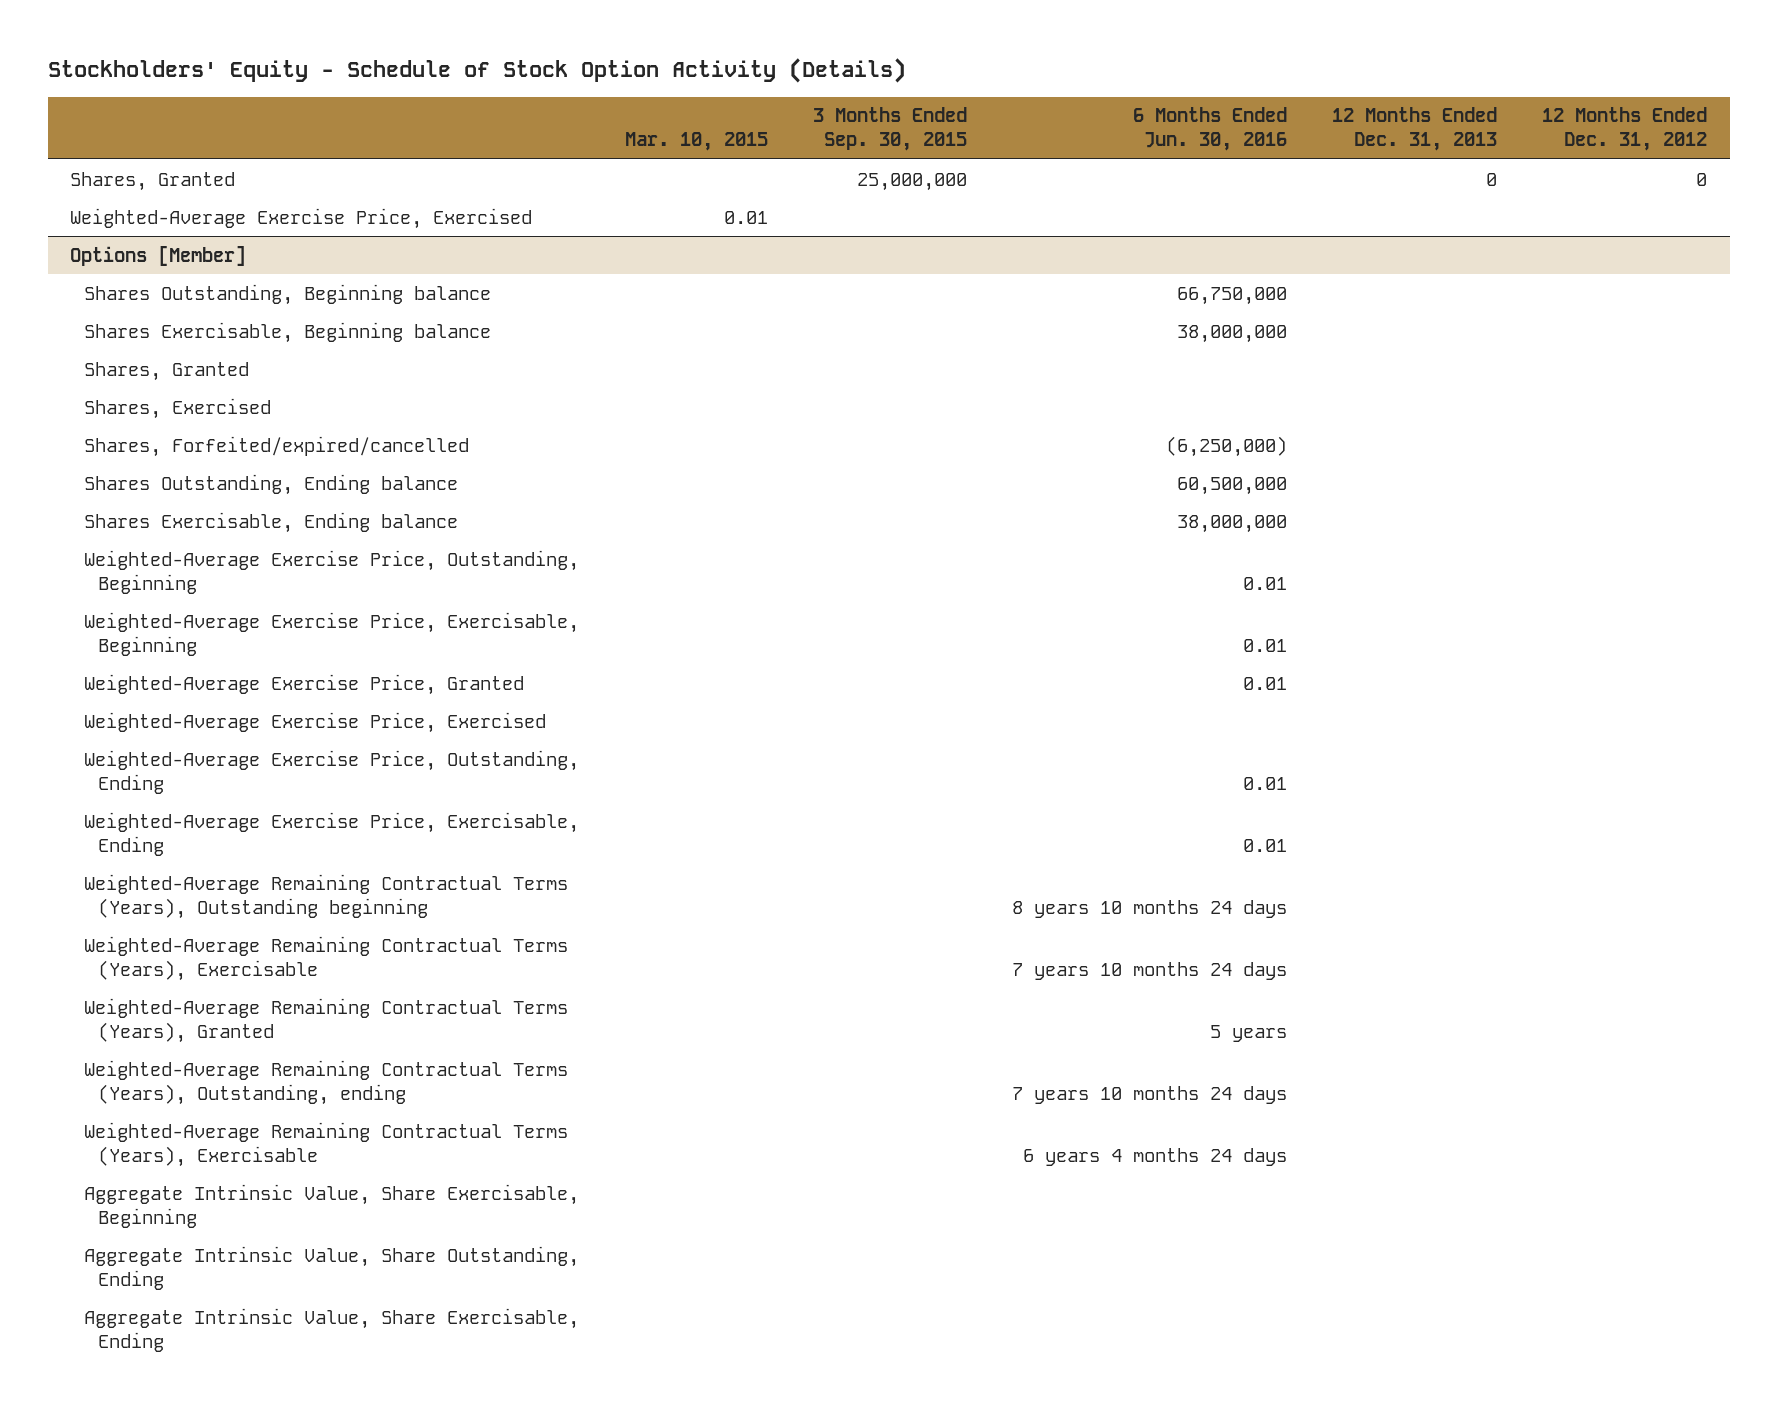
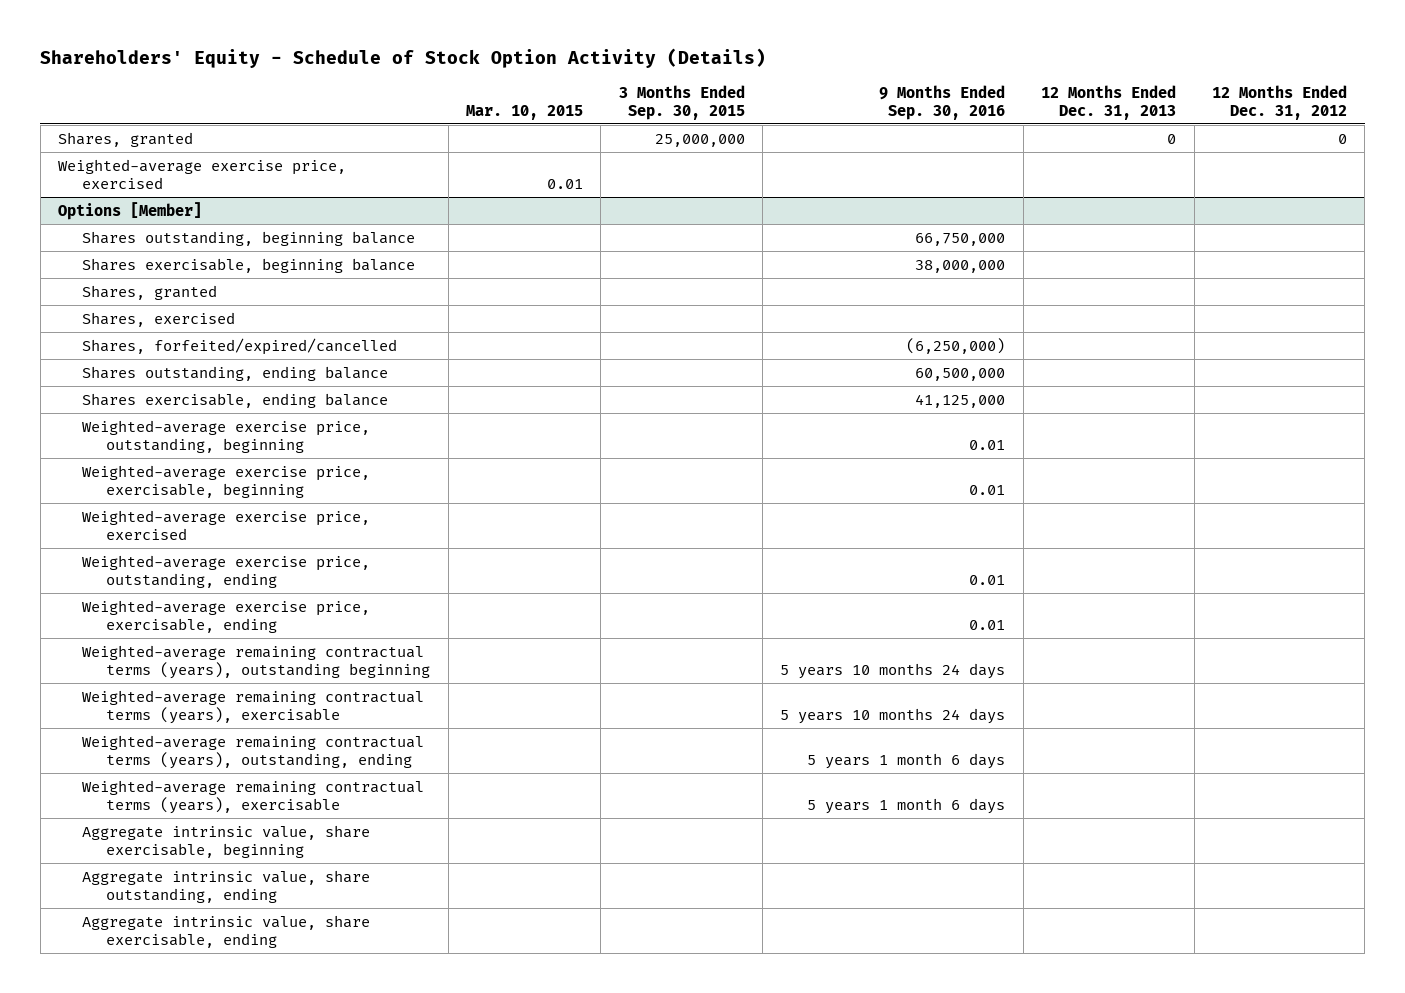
- Stockholders' Equity - Schedule of Stock Option Activity (Details)
+ Shareholders' Equity - Schedule of Stock Option Activity (Details)
- | Mar. 10, 2015 | 3 Months Ended Sep. 30, 2015 | 6 Months Ended Jun. 30, 2016 | 12 Months Ended Dec. 31, 2013 | 12 Months Ended Dec. 31, 2012
+ | Mar. 10, 2015 | 3 Months Ended Sep. 30, 2015 | 9 Months Ended Sep. 30, 2016 | 12 Months Ended Dec. 31, 2013 | 12 Months Ended Dec. 31, 2012
- Shares, Granted | | 25,000,000 | | 0 | 0
- Weighted-Average Exercise Price, Exercised | 0.01 | | | |
+ Shares, granted | | 25,000,000 | | 0 | 0
+ Weighted-average exercise price, exercised | 0.01 | | | |
@ Options [Member]
- Shares Outstanding, Beginning balance | | | 66,750,000 | |
- Shares Exercisable, Beginning balance | | | 38,000,000 | |
- Shares, Granted
- Shares, Exercised
- Shares, Forfeited/expired/cancelled | | | (6,250,000) | |
- Shares Outstanding, Ending balance | | | 60,500,000 | |
- Shares Exercisable, Ending balance | | | 38,000,000 | |
- Weighted-Average Exercise Price, Outstanding, Beginning | | | 0.01 | |
- Weighted-Average Exercise Price, Exercisable, Beginning | | | 0.01 | |
- Weighted-Average Exercise Price, Granted | | | 0.01 | |
- Weighted-Average Exercise Price, Exercised
- Weighted-Average Exercise Price, Outstanding, Ending | | | 0.01 | |
- Weighted-Average Exercise Price, Exercisable, Ending | | | 0.01 | |
- Weighted-Average Remaining Contractual Terms (Years), Outstanding beginning | | | 8 years 10 months 24 days | |
- Weighted-Average Remaining Contractual Terms (Years), Exercisable | | | 7 years 10 months 24 days | |
- Weighted-Average Remaining Contractual Terms (Years), Granted | | | 5 years | |
- Weighted-Average Remaining Contractual Terms (Years), Outstanding, ending | | | 7 years 10 months 24 days | |
- Weighted-Average Remaining Contractual Terms (Years), Exercisable | | | 6 years 4 months 24 days | |
- Aggregate Intrinsic Value, Share Exercisable, Beginning
- Aggregate Intrinsic Value, Share Outstanding, Ending
- Aggregate Intrinsic Value, Share Exercisable, Ending
+ Shares outstanding, beginning balance | | | 66,750,000 | |
+ Shares exercisable, beginning balance | | | 38,000,000 | |
+ Shares, granted
+ Shares, exercised
+ Shares, forfeited/expired/cancelled | | | (6,250,000) | |
+ Shares outstanding, ending balance | | | 60,500,000 | |
+ Shares exercisable, ending balance | | | 41,125,000 | |
+ Weighted-average exercise price, outstanding, beginning | | | 0.01 | |
+ Weighted-average exercise price, exercisable, beginning | | | 0.01 | |
+ Weighted-average exercise price, exercised
+ Weighted-average exercise price, outstanding, ending | | | 0.01 | |
+ Weighted-average exercise price, exercisable, ending | | | 0.01 | |
+ Weighted-average remaining contractual terms (years), outstanding beginning | | | 5 years 10 months 24 days | |
+ Weighted-average remaining contractual terms (years), exercisable | | | 5 years 10 months 24 days | |
+ Weighted-average remaining contractual terms (years), outstanding, ending | | | 5 years 1 month 6 days | |
+ Weighted-average remaining contractual terms (years), exercisable | | | 5 years 1 month 6 days | |
+ Aggregate intrinsic value, share exercisable, beginning
+ Aggregate intrinsic value, share outstanding, ending
+ Aggregate intrinsic value, share exercisable, ending

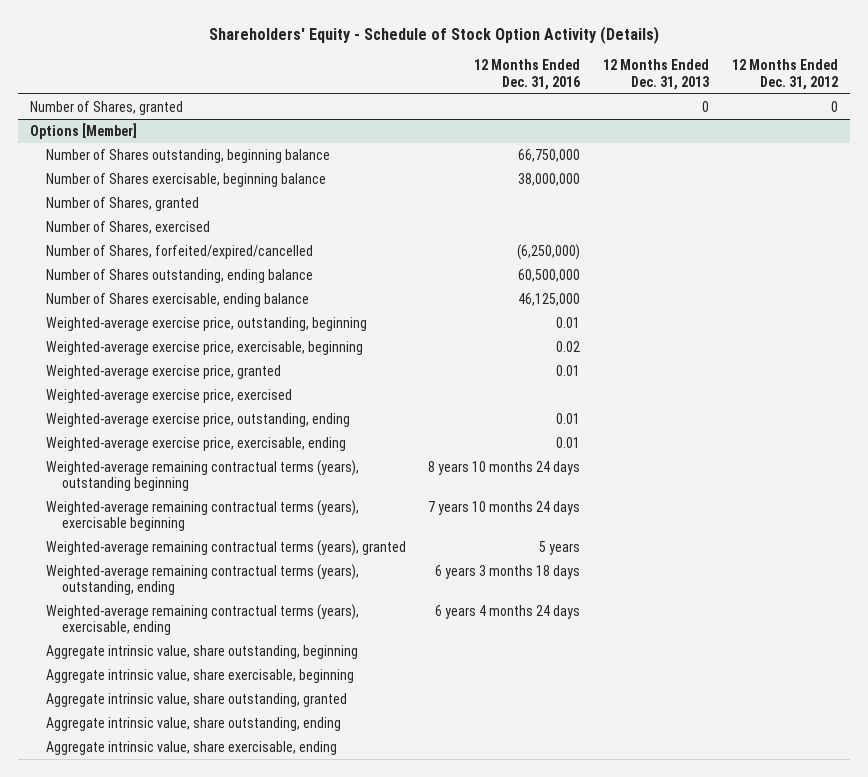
- | Mar. 10, 2015 | 3 Months Ended Sep. 30, 2015 | 9 Months Ended Sep. 30, 2016 | 12 Months Ended Dec. 31, 2013 | 12 Months Ended Dec. 31, 2012
+ | 12 Months Ended Dec. 31, 2016 | 12 Months Ended Dec. 31, 2013 | 12 Months Ended Dec. 31, 2012
- Shares, granted | | 25,000,000 | | 0 | 0
- Weighted-average exercise price, exercised | 0.01 | | | |
+ Number of Shares, granted | | 0 | 0
@ Options [Member]
- Shares outstanding, beginning balance | | | 66,750,000 | |
- Shares exercisable, beginning balance | | | 38,000,000 | |
- Shares, granted
- Shares, exercised
- Shares, forfeited/expired/cancelled | | | (6,250,000) | |
- Shares outstanding, ending balance | | | 60,500,000 | |
- Shares exercisable, ending balance | | | 41,125,000 | |
+ Number of Shares outstanding, beginning balance | 66,750,000 | |
+ Number of Shares exercisable, beginning balance | 38,000,000 | |
+ Number of Shares, granted
+ Number of Shares, exercised
+ Number of Shares, forfeited/expired/cancelled | (6,250,000) | |
+ Number of Shares outstanding, ending balance | 60,500,000 | |
+ Number of Shares exercisable, ending balance | 46,125,000 | |
+ Weighted-average exercise price, granted | 0.01 | |
- Weighted-average remaining contractual terms (years), exercisable | | | 5 years 10 months 24 days | |
+ Weighted-average remaining contractual terms (years), exercisable beginning | 7 years 10 months 24 days | |
+ Weighted-average remaining contractual terms (years), granted | 5 years | |
- Weighted-average remaining contractual terms (years), exercisable | | | 5 years 1 month 6 days | |
+ Weighted-average remaining contractual terms (years), exercisable, ending | 6 years 4 months 24 days | |
+ Aggregate intrinsic value, share outstanding, beginning
+ Aggregate intrinsic value, share outstanding, granted

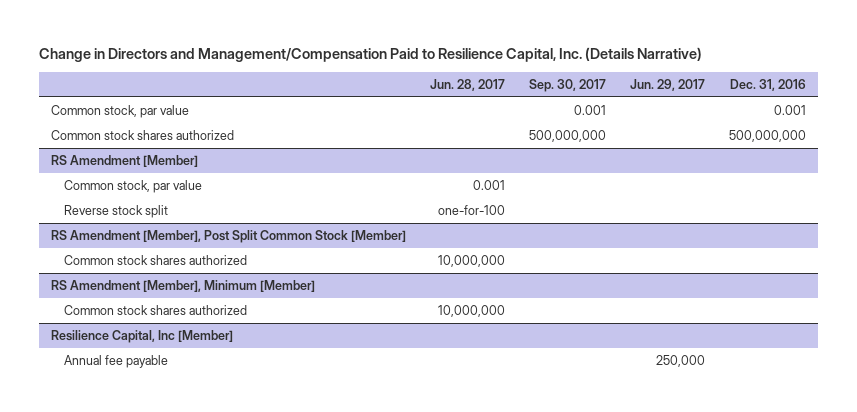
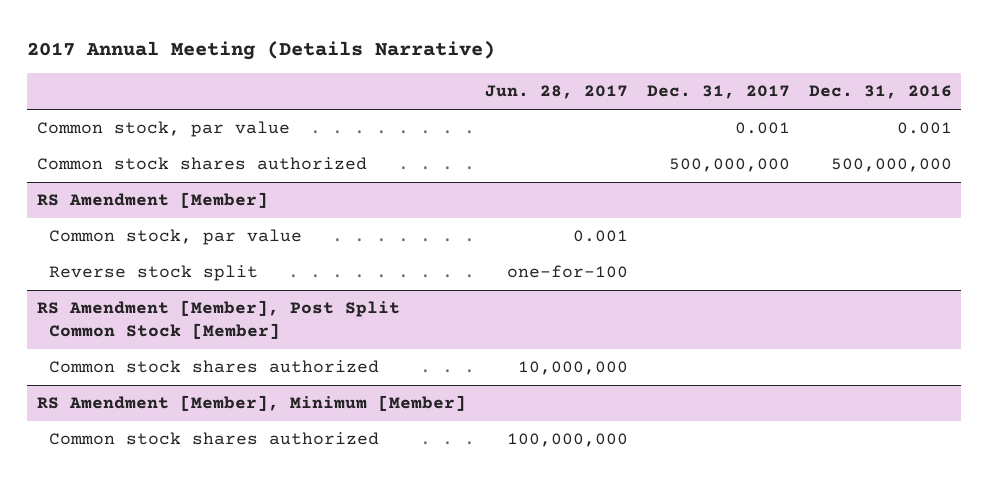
- Change in Directors and Management/Compensation Paid to Resilience Capital, Inc. (Details Narrative)
+ 2017 Annual Meeting (Details Narrative)
- | Jun. 28, 2017 | Sep. 30, 2017 | Jun. 29, 2017 | Dec. 31, 2016
+ | Jun. 28, 2017 | Dec. 31, 2017 | Dec. 31, 2016
@ RS Amendment [Member], Minimum [Member]
- Common stock shares authorized | 10,000,000 | | |
- Resilience Capital, Inc [Member]
- Annual fee payable | | | 250,000 |
@ RS Amendment [Member], Minimum [Member]
+ Common stock shares authorized | 100,000,000 | |

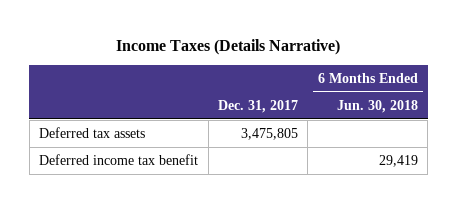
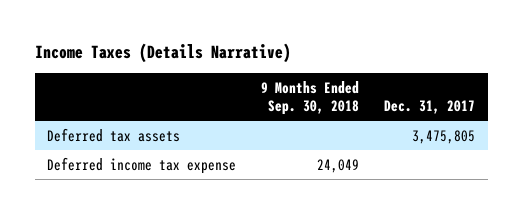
- | Dec. 31, 2017 | 6 Months Ended Jun. 30, 2018
+ | 9 Months Ended Sep. 30, 2018 | Dec. 31, 2017
- Deferred income tax benefit | | 29,419
+ Deferred income tax expense | 24,049 |

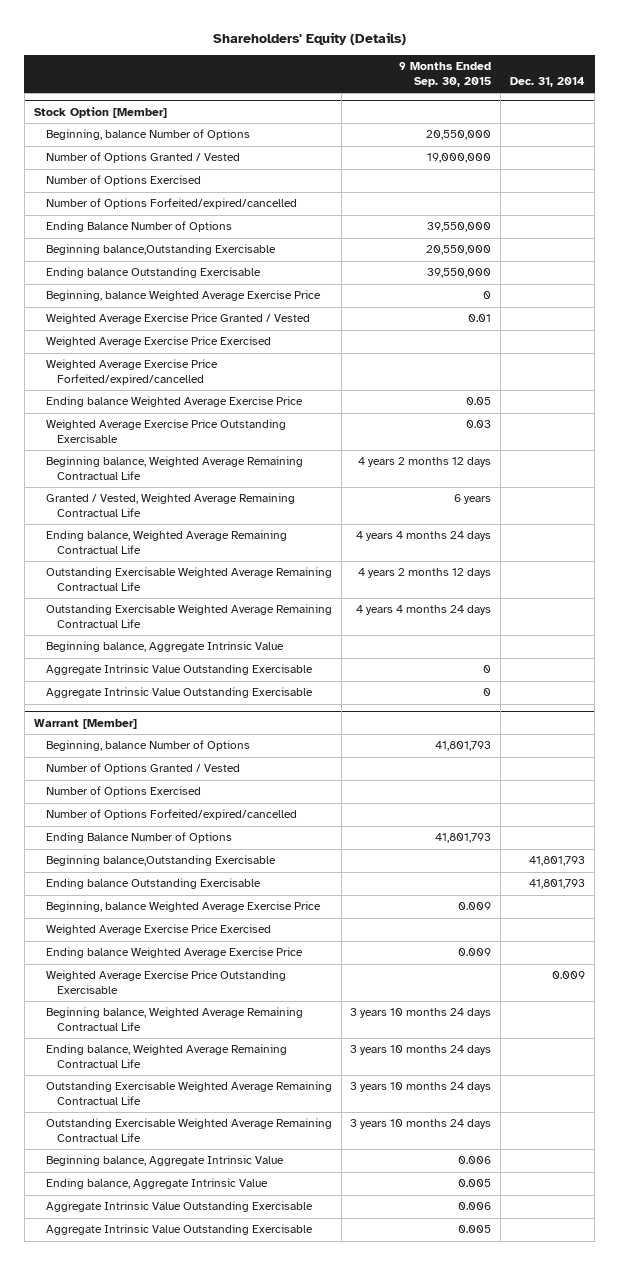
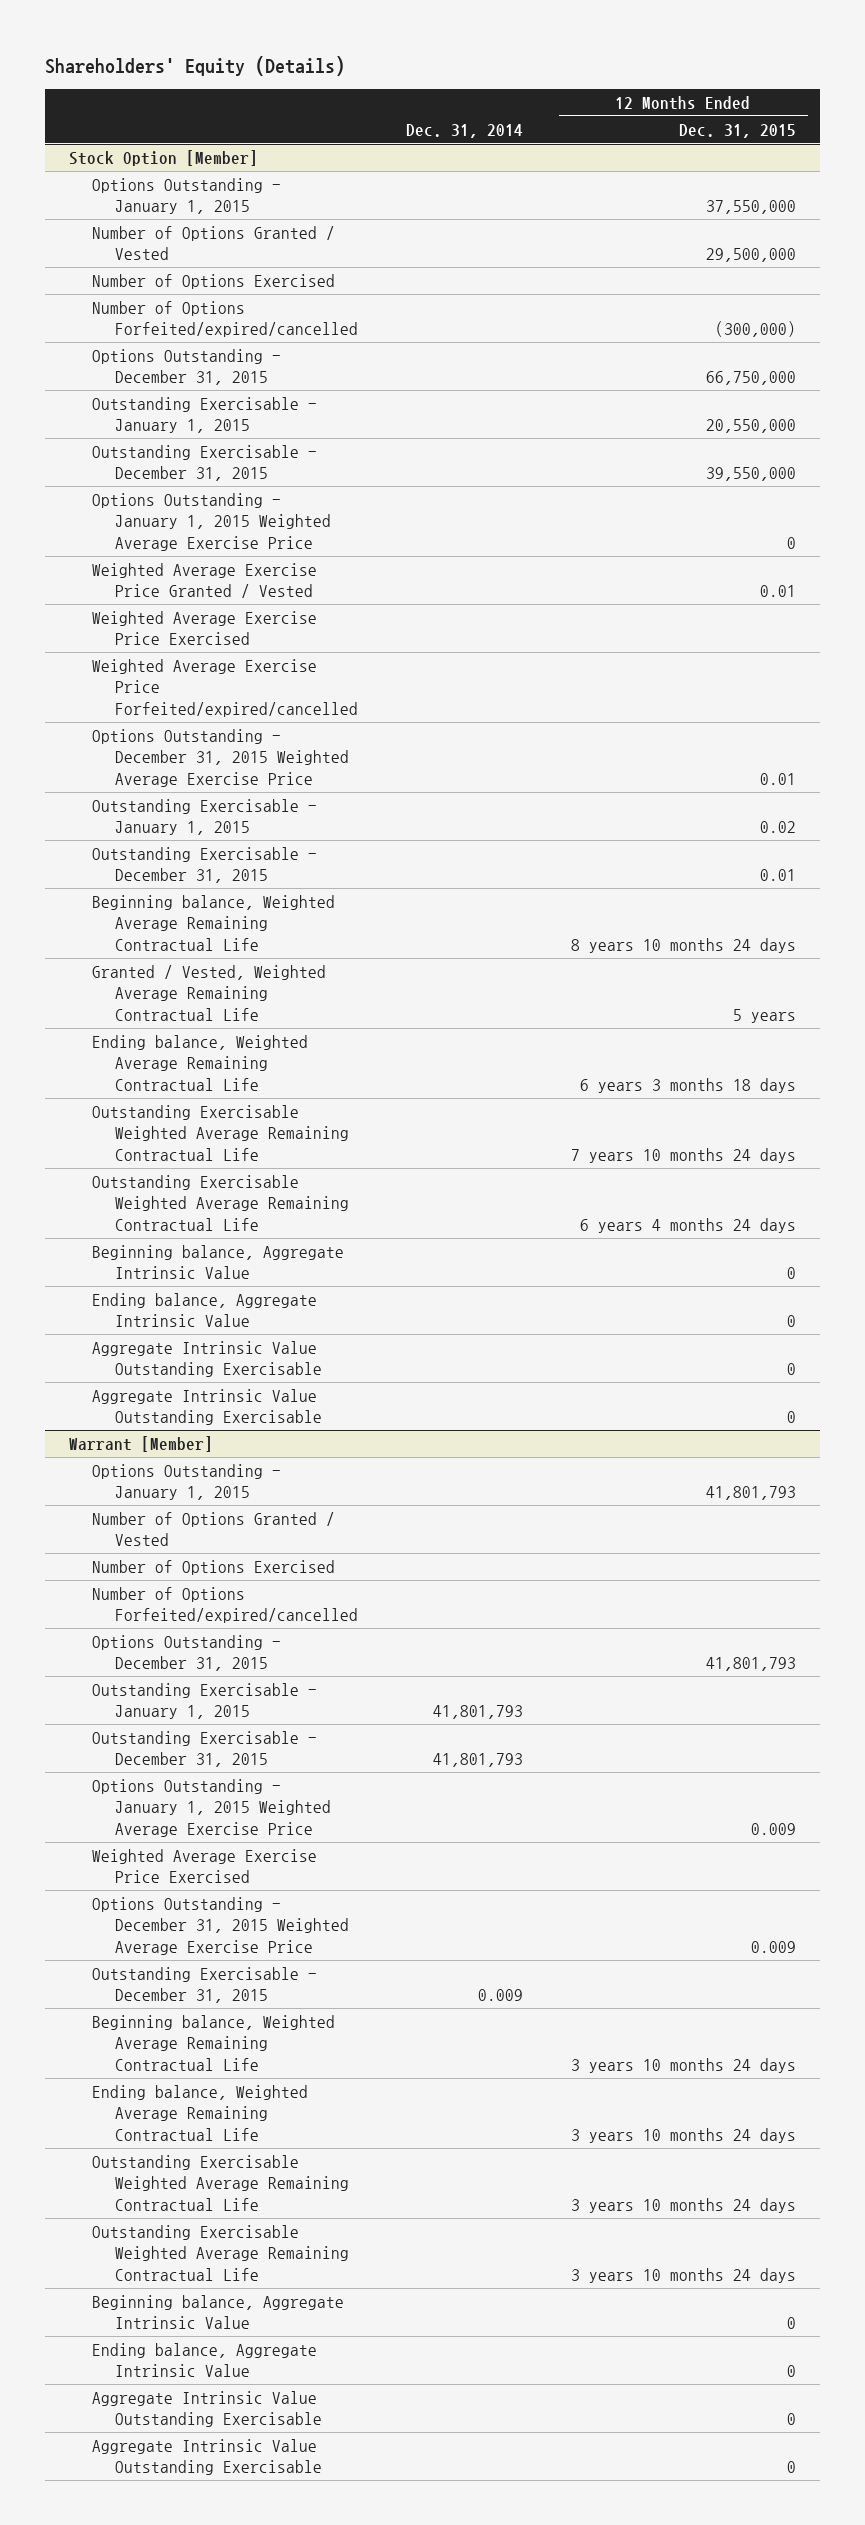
- | 9 Months Ended Sep. 30, 2015 | Dec. 31, 2014
+ | Dec. 31, 2014 | 12 Months Ended Dec. 31, 2015
@ Stock Option [Member]
- Beginning, balance Number of Options | 20,550,000 |
+ Options Outstanding - January 1, 2015 | | 37,550,000
- Ending Balance Number of Options | 39,550,000 |
- Beginning balance,Outstanding Exercisable | 20,550,000 |
- Ending balance Outstanding Exercisable | 39,550,000 |
- Beginning, balance Weighted Average Exercise Price | 0 |
+ Options Outstanding - December 31, 2015 | | 66,750,000
+ Outstanding Exercisable - January 1, 2015 | | 20,550,000
+ Outstanding Exercisable - December 31, 2015 | | 39,550,000
+ Options Outstanding - January 1, 2015 Weighted Average Exercise Price | | 0
- Ending balance Weighted Average Exercise Price | 0.05 |
- Weighted Average Exercise Price Outstanding Exercisable | 0.03 |
+ Options Outstanding - December 31, 2015 Weighted Average Exercise Price | | 0.01
+ Outstanding Exercisable - January 1, 2015 | | 0.02
+ Outstanding Exercisable - December 31, 2015 | | 0.01
+ Ending balance, Aggregate Intrinsic Value | | 0
@ Warrant [Member]
- Beginning, balance Number of Options | 41,801,793 |
+ Options Outstanding - January 1, 2015 | | 41,801,793
- Ending Balance Number of Options | 41,801,793 |
- Beginning balance,Outstanding Exercisable | | 41,801,793
- Ending balance Outstanding Exercisable | | 41,801,793
- Beginning, balance Weighted Average Exercise Price | 0.009 |
+ Options Outstanding - December 31, 2015 | | 41,801,793
+ Outstanding Exercisable - January 1, 2015 | 41,801,793 |
+ Outstanding Exercisable - December 31, 2015 | 41,801,793 |
+ Options Outstanding - January 1, 2015 Weighted Average Exercise Price | | 0.009
- Ending balance Weighted Average Exercise Price | 0.009 |
- Weighted Average Exercise Price Outstanding Exercisable | | 0.009
+ Options Outstanding - December 31, 2015 Weighted Average Exercise Price | | 0.009
+ Outstanding Exercisable - December 31, 2015 | 0.009 |

